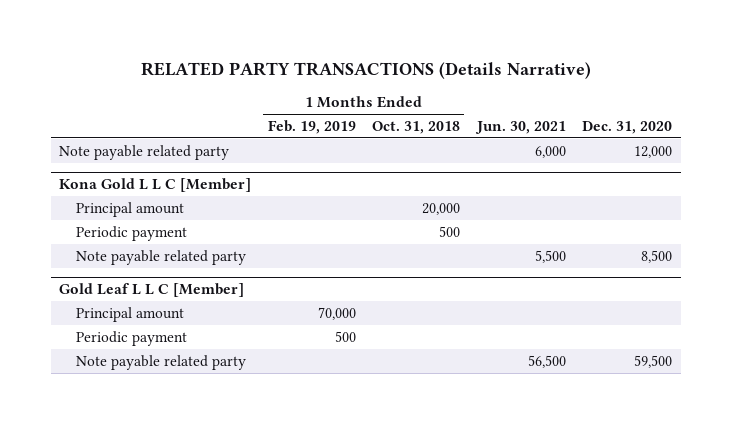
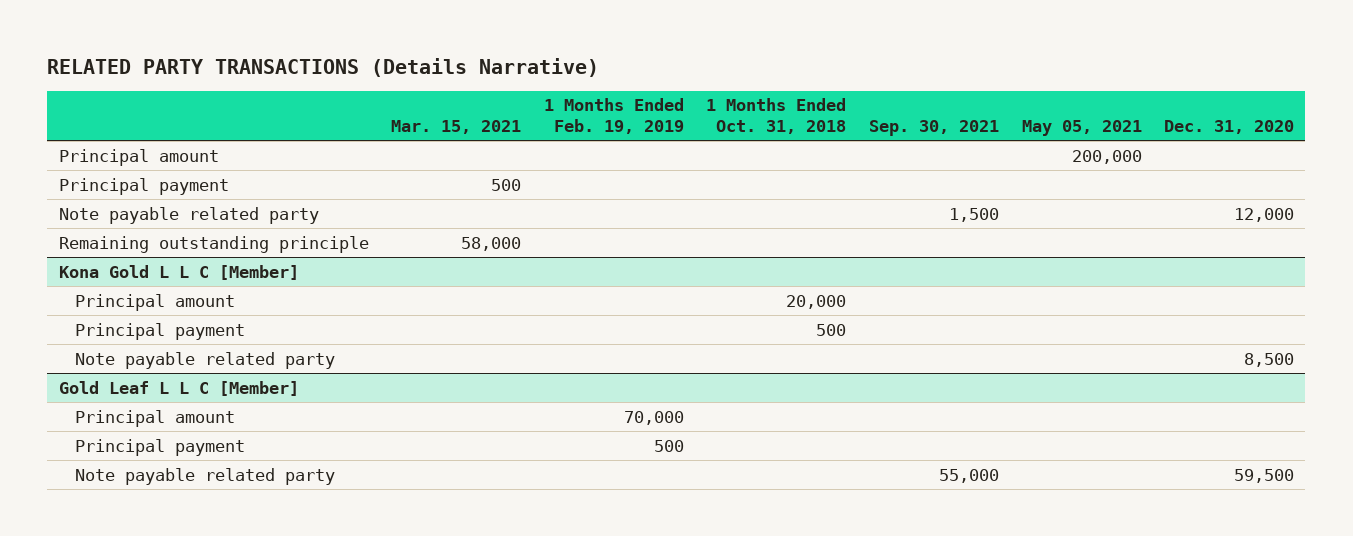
- | 1 Months Ended Feb. 19, 2019 | 1 Months Ended Oct. 31, 2018 | Jun. 30, 2021 | Dec. 31, 2020
+ | Mar. 15, 2021 | 1 Months Ended Feb. 19, 2019 | 1 Months Ended Oct. 31, 2018 | Sep. 30, 2021 | May 05, 2021 | Dec. 31, 2020
+ Principal amount | | | | | 200,000 |
+ Principal payment | 500 | | | | |
+ Remaining outstanding principle | 58,000 | | | | |
@ Kona Gold L L C [Member]
- Periodic payment | | 500 | |
+ Principal payment | | | 500 | | |
@ Gold Leaf L L C [Member]
- Periodic payment | 500 | | |
+ Principal payment | | 500 | | | |

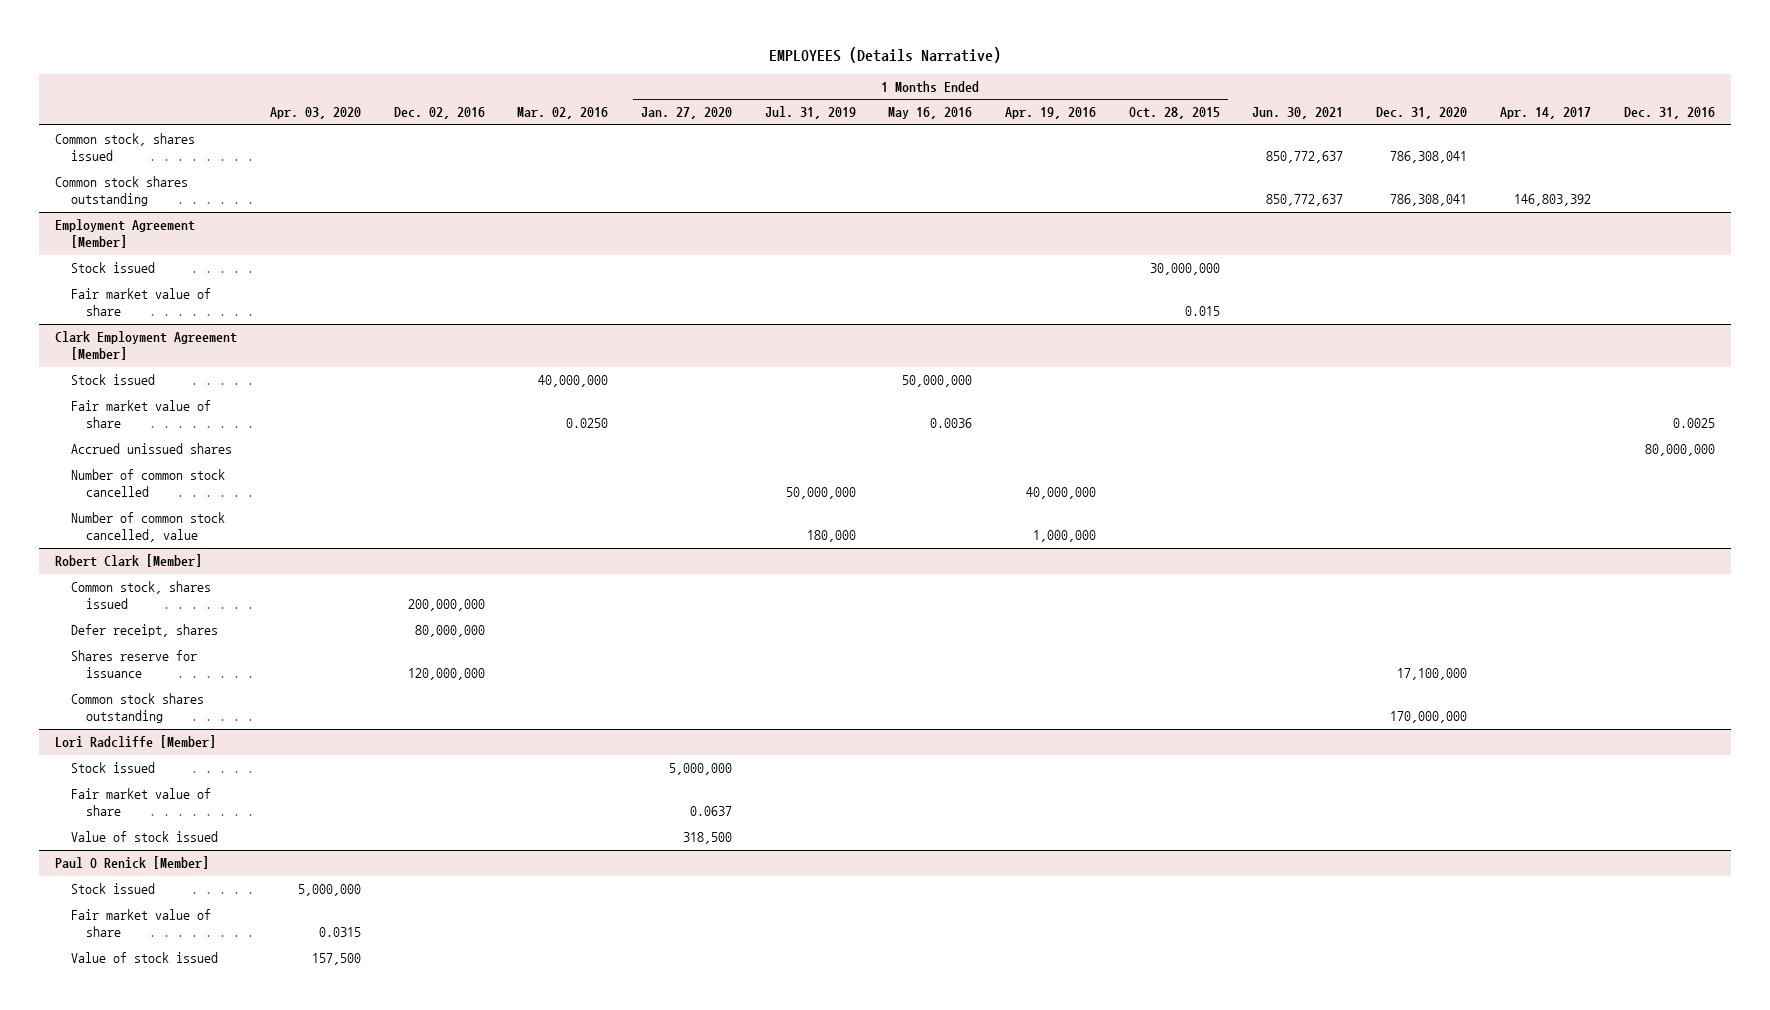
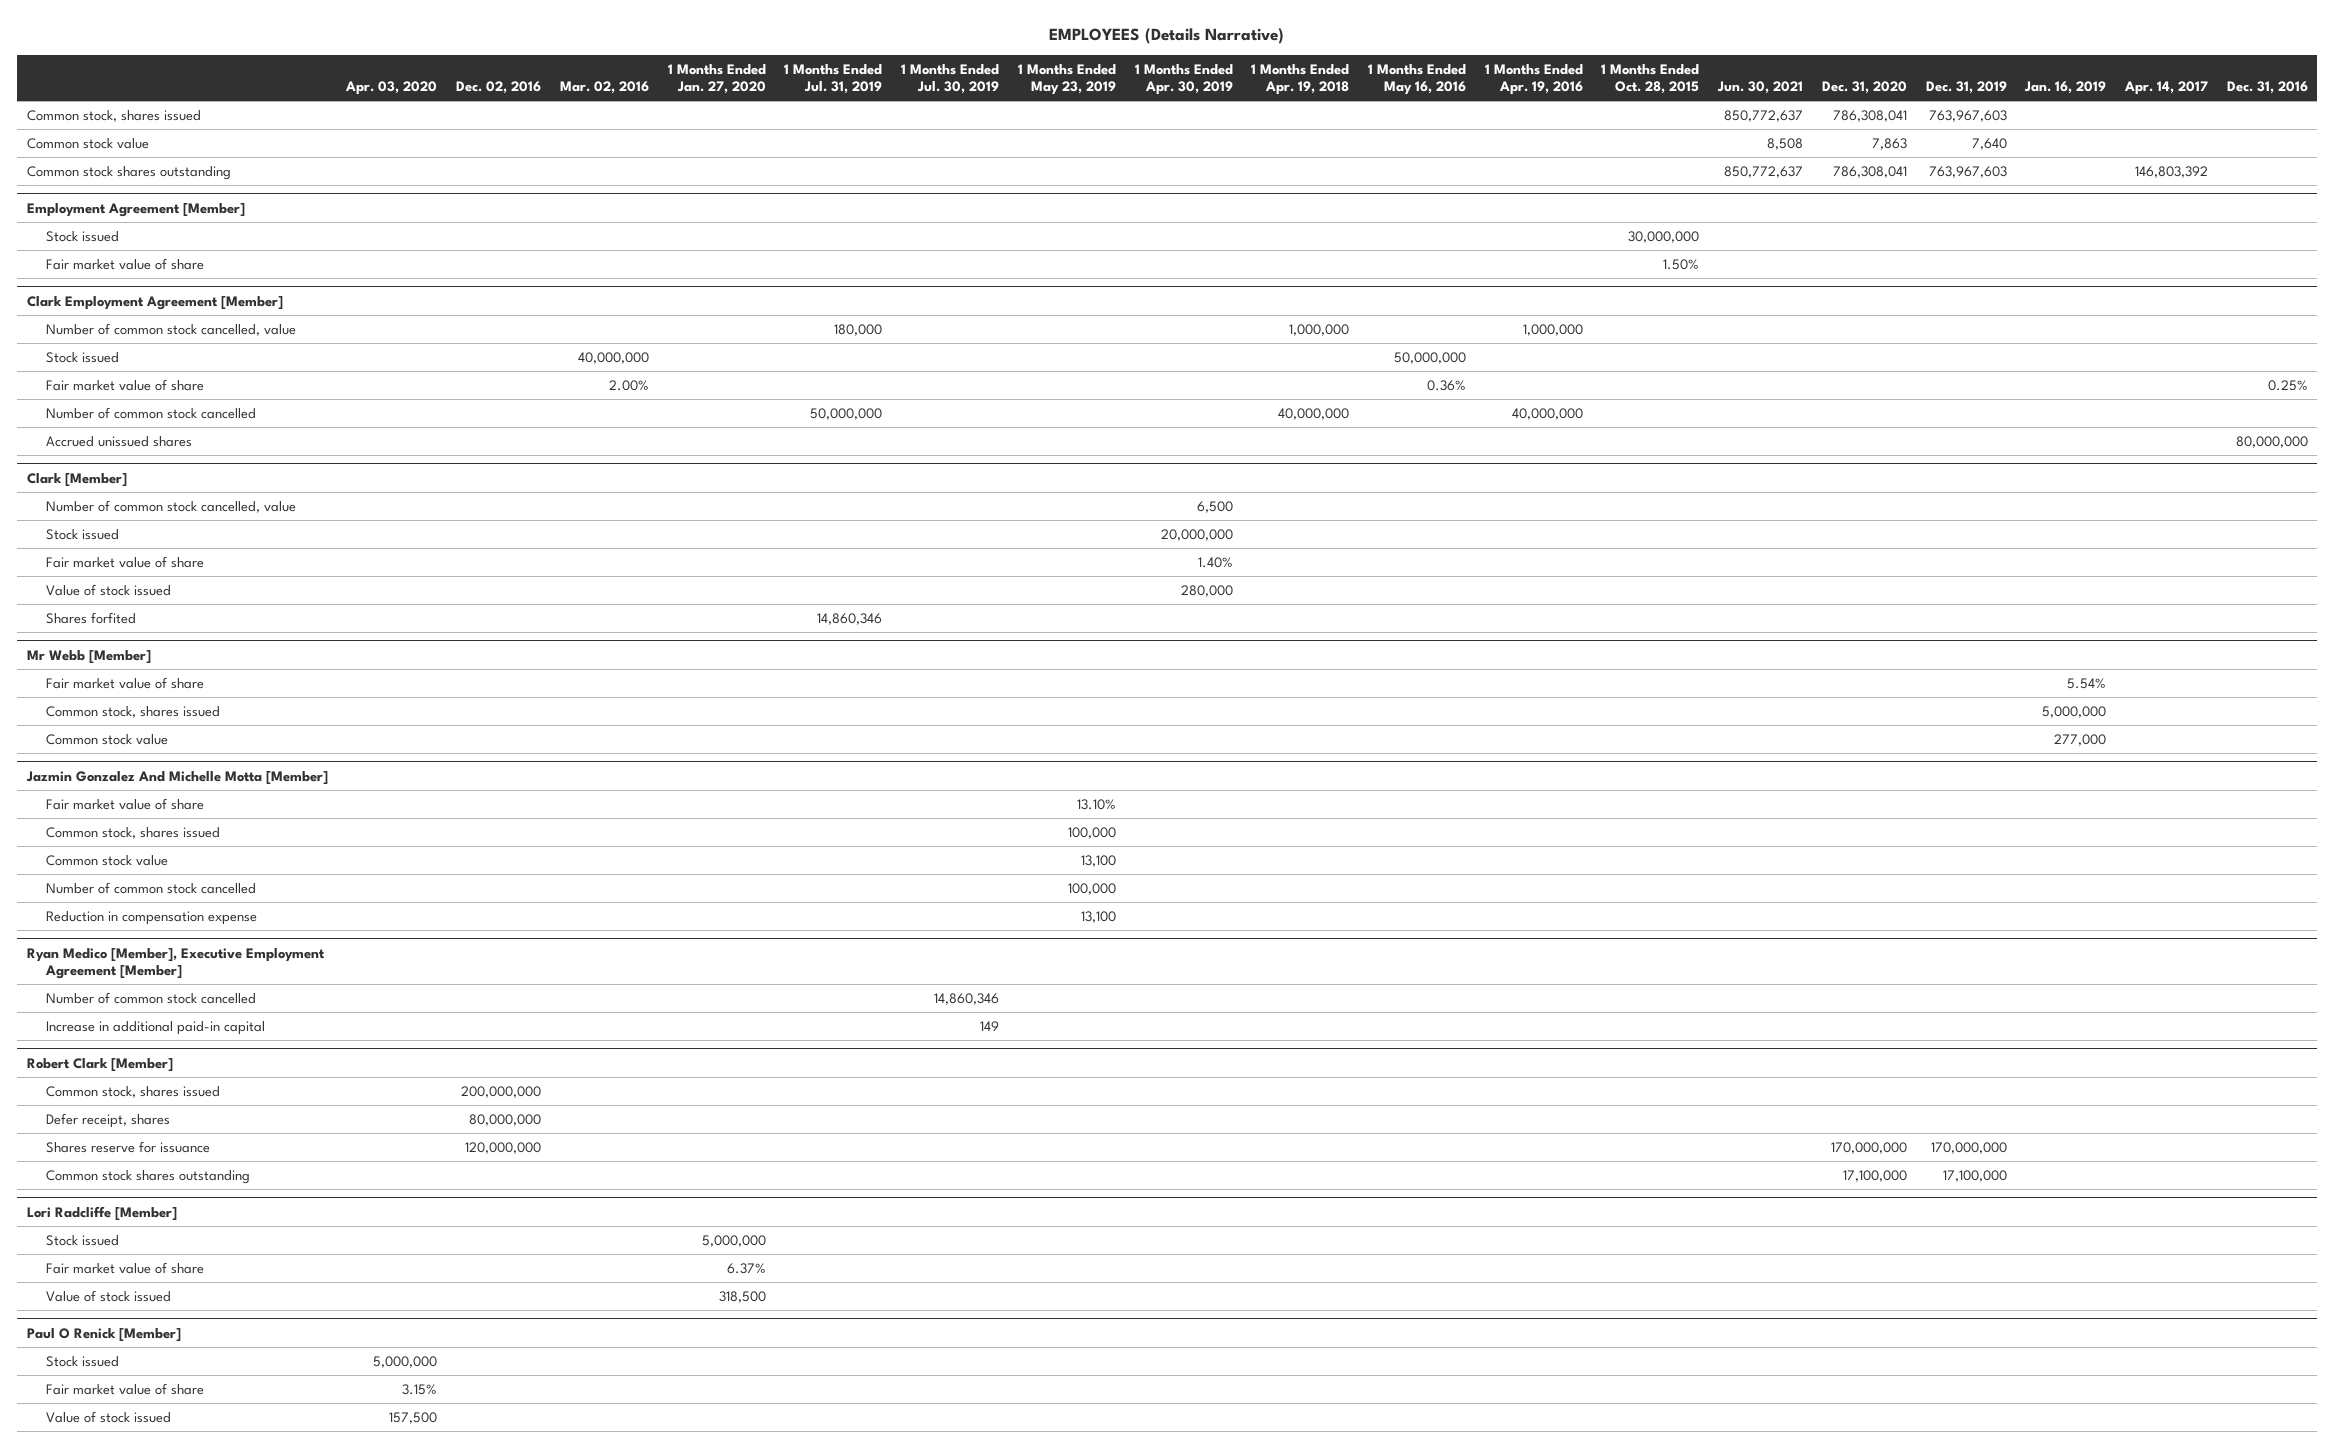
- | Apr. 03, 2020 | Dec. 02, 2016 | Mar. 02, 2016 | 1 Months Ended Jan. 27, 2020 | 1 Months Ended Jul. 31, 2019 | 1 Months Ended May 16, 2016 | 1 Months Ended Apr. 19, 2016 | 1 Months Ended Oct. 28, 2015 | Jun. 30, 2021 | Dec. 31, 2020 | Apr. 14, 2017 | Dec. 31, 2016
+ | Apr. 03, 2020 | Dec. 02, 2016 | Mar. 02, 2016 | 1 Months Ended Jan. 27, 2020 | 1 Months Ended Jul. 31, 2019 | 1 Months Ended Jul. 30, 2019 | 1 Months Ended May 23, 2019 | 1 Months Ended Apr. 30, 2019 | 1 Months Ended Apr. 19, 2018 | 1 Months Ended May 16, 2016 | 1 Months Ended Apr. 19, 2016 | 1 Months Ended Oct. 28, 2015 | Jun. 30, 2021 | Dec. 31, 2020 | Dec. 31, 2019 | Jan. 16, 2019 | Apr. 14, 2017 | Dec. 31, 2016
+ Common stock value | | | | | | | | | | | | | 8,508 | 7,863 | 7,640 | | |
@ Employment Agreement [Member]
- Fair market value of share | | | | | | | | 0.015 | | | |
+ Fair market value of share | | | | | | | | | | | | 1.50% | | | | | |
@ Clark Employment Agreement [Member]
moved up: Number of common stock cancelled, value | | | | | 180,000 | | | | 1,000,000 | | 1,000,000 | | | | | | |
- Fair market value of share | | | 0.0250 | | | 0.0036 | | | | | | 0.0025
+ Fair market value of share | | | 2.00% | | | | | | | 0.36% | | | | | | | | 0.25%
moved down: Accrued unissued shares | | | | | | | | | | | | | | | | | | 80,000,000
+ Clark [Member]
+ Number of common stock cancelled, value | | | | | | | | 6,500 | | | | | | | | | |
+ Stock issued | | | | | | | | 20,000,000 | | | | | | | | | |
+ Fair market value of share | | | | | | | | 1.40% | | | | | | | | | |
+ Value of stock issued | | | | | | | | 280,000 | | | | | | | | | |
+ Shares forfited | | | | | 14,860,346 | | | | | | | | | | | | |
+ Mr Webb [Member]
+ Fair market value of share | | | | | | | | | | | | | | | | 5.54% | |
+ Common stock, shares issued | | | | | | | | | | | | | | | | 5,000,000 | |
+ Common stock value | | | | | | | | | | | | | | | | 277,000 | |
+ Jazmin Gonzalez And Michelle Motta [Member]
+ Fair market value of share | | | | | | | 13.10% | | | | | | | | | | |
+ Common stock, shares issued | | | | | | | 100,000 | | | | | | | | | | |
+ Common stock value | | | | | | | 13,100 | | | | | | | | | | |
+ Number of common stock cancelled | | | | | | | 100,000 | | | | | | | | | | |
+ Reduction in compensation expense | | | | | | | 13,100 | | | | | | | | | | |
+ Ryan Medico [Member], Executive Employment Agreement [Member]
+ Number of common stock cancelled | | | | | | 14,860,346 | | | | | | | | | | | |
+ Increase in additional paid-in capital | | | | | | 149 | | | | | | | | | | | |
@ Robert Clark [Member]
- Shares reserve for issuance | | 120,000,000 | | | | | | | | 17,100,000 | |
- Common stock shares outstanding | | | | | | | | | | 170,000,000 | |
+ Shares reserve for issuance | | 120,000,000 | | | | | | | | | | | | 170,000,000 | 170,000,000 | | |
+ Common stock shares outstanding | | | | | | | | | | | | | | 17,100,000 | 17,100,000 | | |
@ Lori Radcliffe [Member]
- Fair market value of share | | | | 0.0637 | | | | | | | |
+ Fair market value of share | | | | 6.37% | | | | | | | | | | | | | |
@ Paul O Renick [Member]
- Fair market value of share | 0.0315 | | | | | | | | | | |
+ Fair market value of share | 3.15% | | | | | | | | | | | | | | | | |

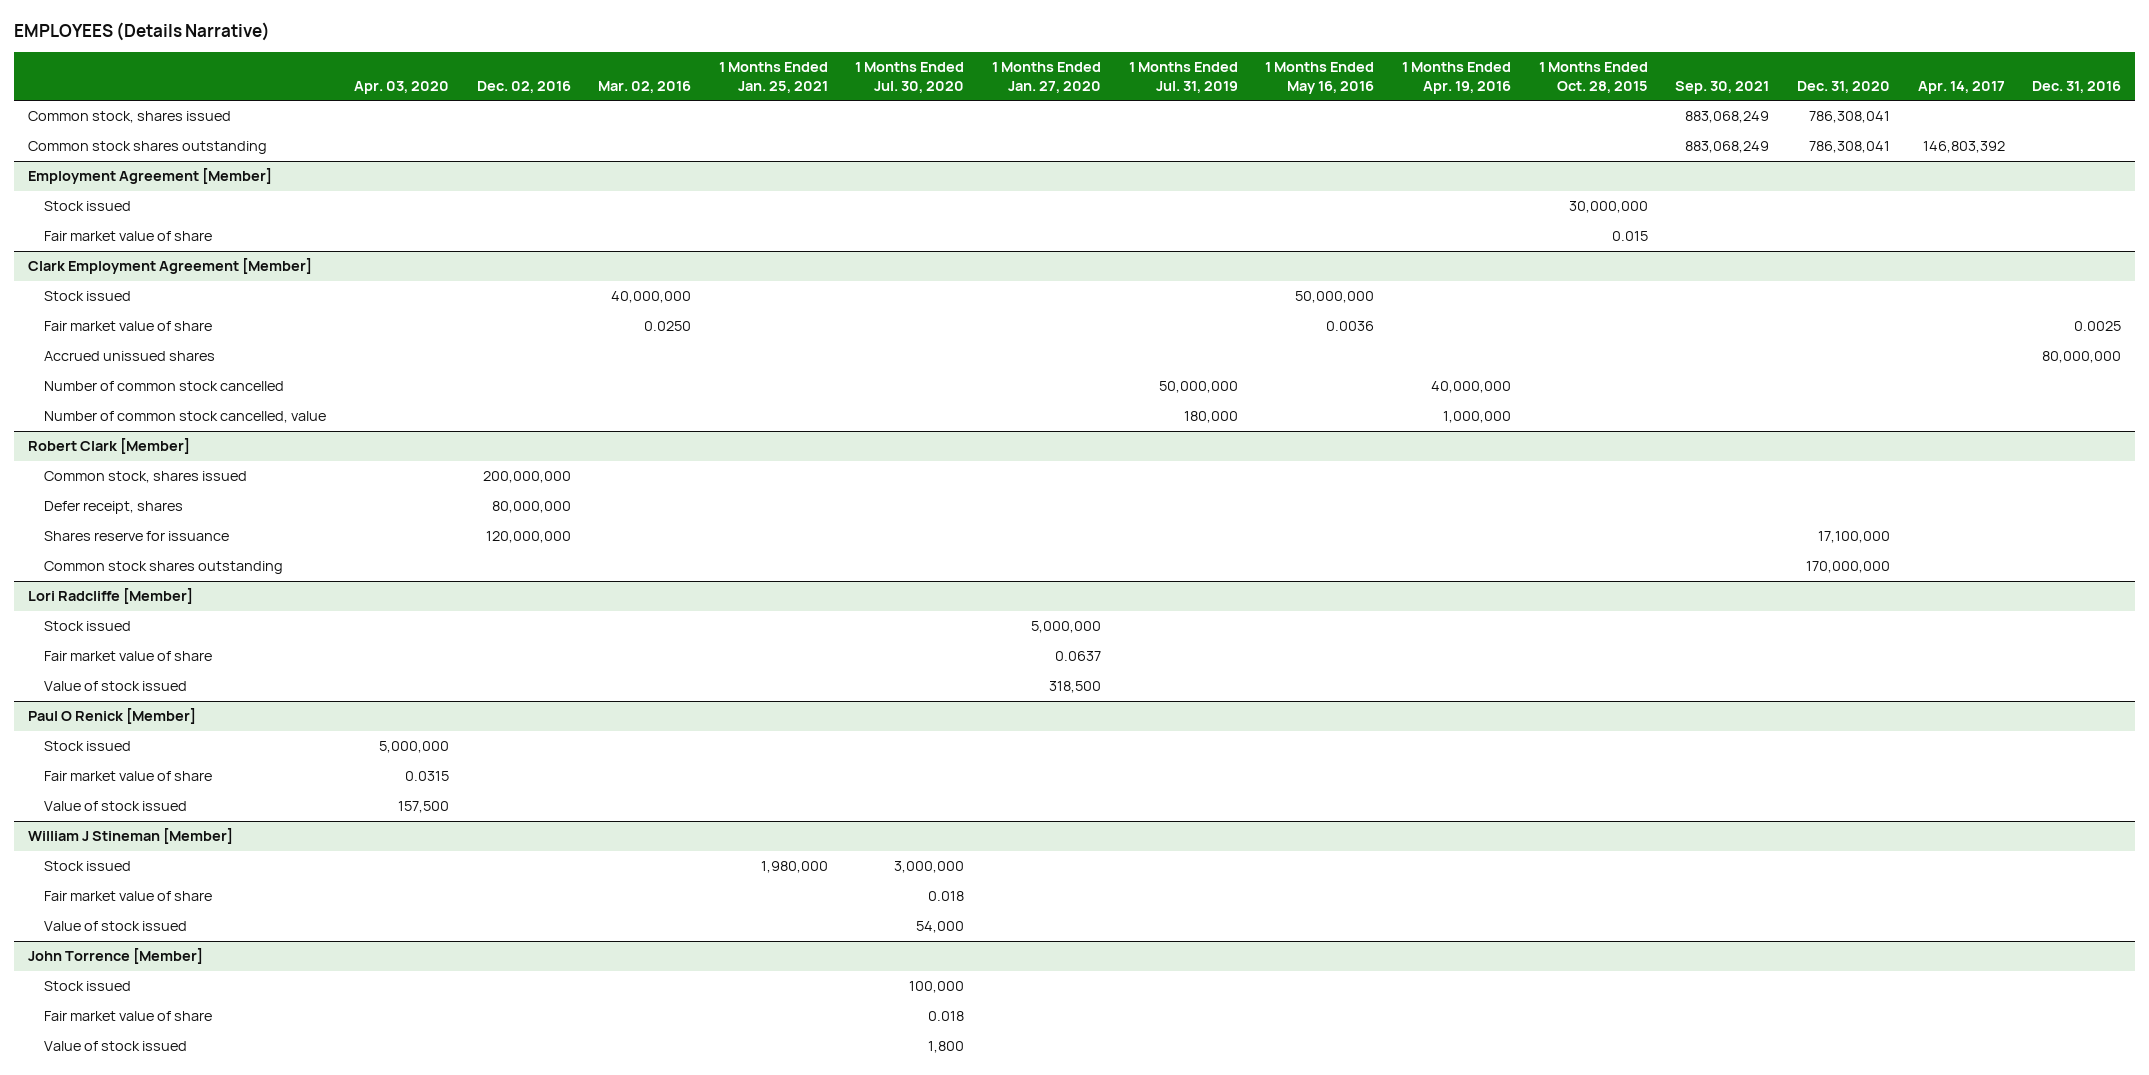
- | Apr. 03, 2020 | Dec. 02, 2016 | Mar. 02, 2016 | 1 Months Ended Jan. 27, 2020 | 1 Months Ended Jul. 31, 2019 | 1 Months Ended Jul. 30, 2019 | 1 Months Ended May 23, 2019 | 1 Months Ended Apr. 30, 2019 | 1 Months Ended Apr. 19, 2018 | 1 Months Ended May 16, 2016 | 1 Months Ended Apr. 19, 2016 | 1 Months Ended Oct. 28, 2015 | Jun. 30, 2021 | Dec. 31, 2020 | Dec. 31, 2019 | Jan. 16, 2019 | Apr. 14, 2017 | Dec. 31, 2016
+ | Apr. 03, 2020 | Dec. 02, 2016 | Mar. 02, 2016 | 1 Months Ended Jan. 25, 2021 | 1 Months Ended Jul. 30, 2020 | 1 Months Ended Jan. 27, 2020 | 1 Months Ended Jul. 31, 2019 | 1 Months Ended May 16, 2016 | 1 Months Ended Apr. 19, 2016 | 1 Months Ended Oct. 28, 2015 | Sep. 30, 2021 | Dec. 31, 2020 | Apr. 14, 2017 | Dec. 31, 2016
- Common stock value | | | | | | | | | | | | | 8,508 | 7,863 | 7,640 | | |
@ Employment Agreement [Member]
- Fair market value of share | | | | | | | | | | | | 1.50% | | | | | |
+ Fair market value of share | | | | | | | | | | 0.015 | | | |
@ Clark Employment Agreement [Member]
- Fair market value of share | | | 2.00% | | | | | | | 0.36% | | | | | | | | 0.25%
+ Fair market value of share | | | 0.0250 | | | | | 0.0036 | | | | | | 0.0025
- Clark [Member]
- Number of common stock cancelled, value | | | | | | | | 6,500 | | | | | | | | | |
- Stock issued | | | | | | | | 20,000,000 | | | | | | | | | |
- Fair market value of share | | | | | | | | 1.40% | | | | | | | | | |
- Value of stock issued | | | | | | | | 280,000 | | | | | | | | | |
- Shares forfited | | | | | 14,860,346 | | | | | | | | | | | | |
- Mr Webb [Member]
- Fair market value of share | | | | | | | | | | | | | | | | 5.54% | |
- Common stock, shares issued | | | | | | | | | | | | | | | | 5,000,000 | |
- Common stock value | | | | | | | | | | | | | | | | 277,000 | |
- Jazmin Gonzalez And Michelle Motta [Member]
- Fair market value of share | | | | | | | 13.10% | | | | | | | | | | |
- Common stock, shares issued | | | | | | | 100,000 | | | | | | | | | | |
- Common stock value | | | | | | | 13,100 | | | | | | | | | | |
- Number of common stock cancelled | | | | | | | 100,000 | | | | | | | | | | |
- Reduction in compensation expense | | | | | | | 13,100 | | | | | | | | | | |
- Ryan Medico [Member], Executive Employment Agreement [Member]
- Number of common stock cancelled | | | | | | 14,860,346 | | | | | | | | | | | |
- Increase in additional paid-in capital | | | | | | 149 | | | | | | | | | | | |
@ Clark Employment Agreement [Member]
moved down: Number of common stock cancelled | | | | | | | 50,000,000 | | 40,000,000 | | | | |
moved down: Number of common stock cancelled, value | | | | | | | 180,000 | | 1,000,000 | | | | |
@ Robert Clark [Member]
- Shares reserve for issuance | | 120,000,000 | | | | | | | | | | | | 170,000,000 | 170,000,000 | | |
- Common stock shares outstanding | | | | | | | | | | | | | | 17,100,000 | 17,100,000 | | |
+ Shares reserve for issuance | | 120,000,000 | | | | | | | | | | 17,100,000 | |
+ Common stock shares outstanding | | | | | | | | | | | | 170,000,000 | |
@ Lori Radcliffe [Member]
- Fair market value of share | | | | 6.37% | | | | | | | | | | | | | |
+ Fair market value of share | | | | | | 0.0637 | | | | | | | |
@ Paul O Renick [Member]
- Fair market value of share | 3.15% | | | | | | | | | | | | | | | | |
+ Fair market value of share | 0.0315 | | | | | | | | | | | | |
+ William J Stineman [Member]
+ Stock issued | | | | 1,980,000 | 3,000,000 | | | | | | | | |
+ Fair market value of share | | | | | 0.018 | | | | | | | | |
+ Value of stock issued | | | | | 54,000 | | | | | | | | |
+ John Torrence [Member]
+ Stock issued | | | | | 100,000 | | | | | | | | |
+ Fair market value of share | | | | | 0.018 | | | | | | | | |
+ Value of stock issued | | | | | 1,800 | | | | | | | | |

